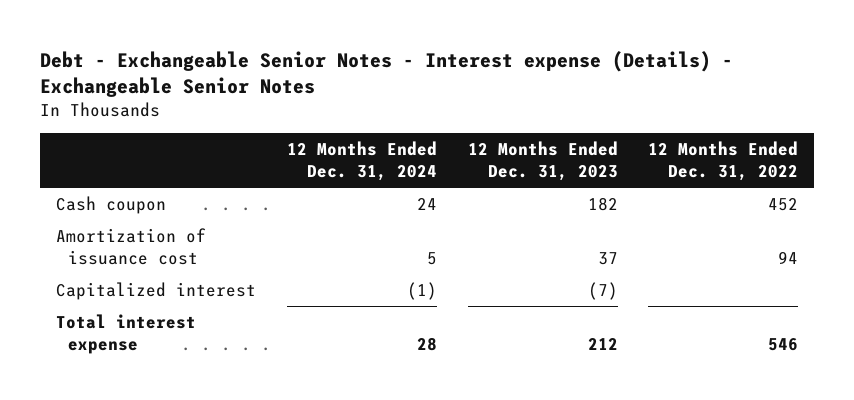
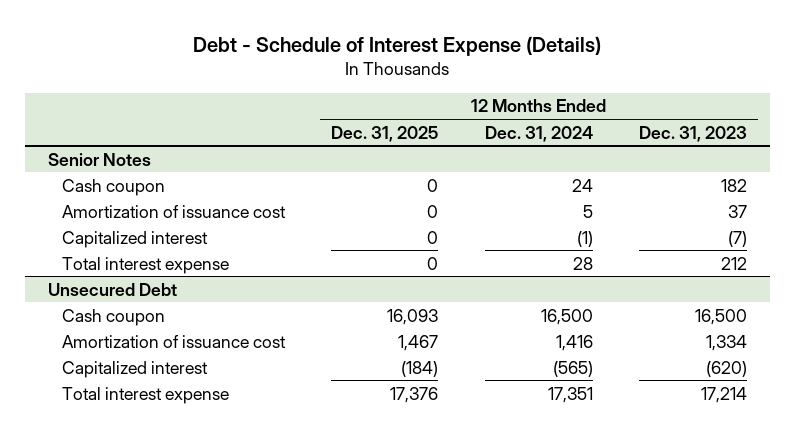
- Debt - Exchangeable Senior Notes - Interest expense (Details) - Exchangeable Senior Notes
+ Debt - Schedule of Interest Expense (Details)
- | 12 Months Ended Dec. 31, 2024 | 12 Months Ended Dec. 31, 2023 | 12 Months Ended Dec. 31, 2022
+ | 12 Months Ended Dec. 31, 2025 | 12 Months Ended Dec. 31, 2024 | 12 Months Ended Dec. 31, 2023
+ Senior Notes
+ Unsecured Debt
+ Cash coupon | 16,093 | 16,500 | 16,500
+ Amortization of issuance cost | 1,467 | 1,416 | 1,334
+ Capitalized interest | (184) | (565) | (620)
+ Total interest expense | 17,376 | 17,351 | 17,214

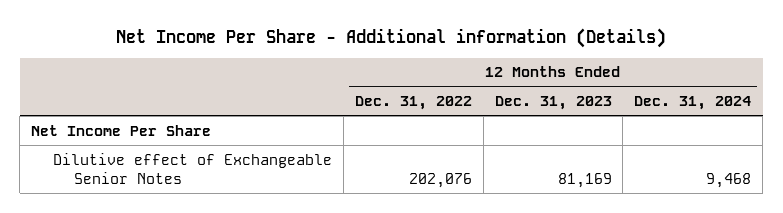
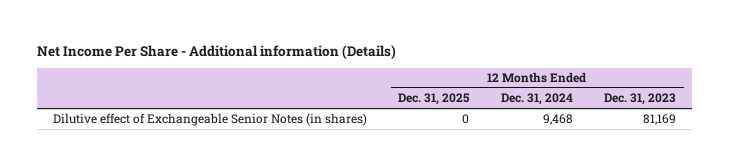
- | 12 Months Ended Dec. 31, 2022 | 12 Months Ended Dec. 31, 2023 | 12 Months Ended Dec. 31, 2024
+ | 12 Months Ended Dec. 31, 2025 | 12 Months Ended Dec. 31, 2024 | 12 Months Ended Dec. 31, 2023
- Net Income Per Share
- Dilutive effect of Exchangeable Senior Notes | 202,076 | 81,169 | 9,468
+ Dilutive effect of Exchangeable Senior Notes (in shares) | 0 | 9,468 | 81,169

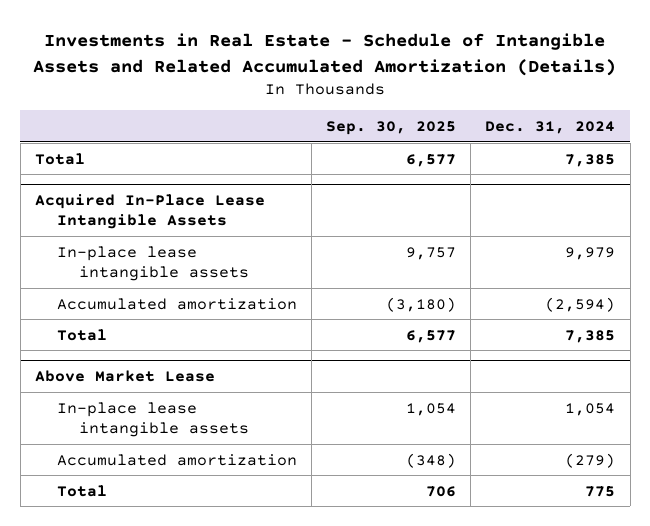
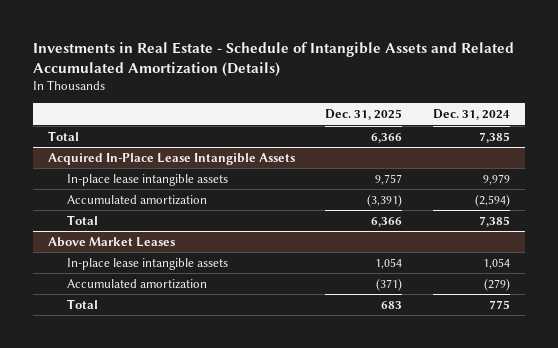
- | Sep. 30, 2025 | Dec. 31, 2024
+ | Dec. 31, 2025 | Dec. 31, 2024
- Above Market Lease
+ Above Market Leases

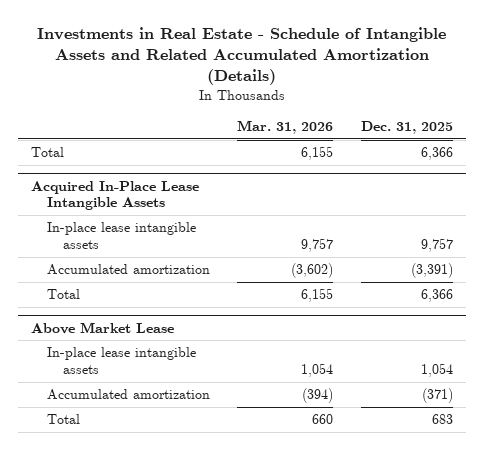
- | Dec. 31, 2025 | Dec. 31, 2024
+ | Mar. 31, 2026 | Dec. 31, 2025
- Above Market Leases
+ Above Market Lease

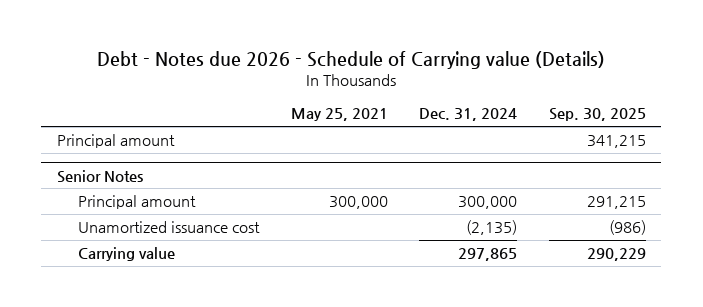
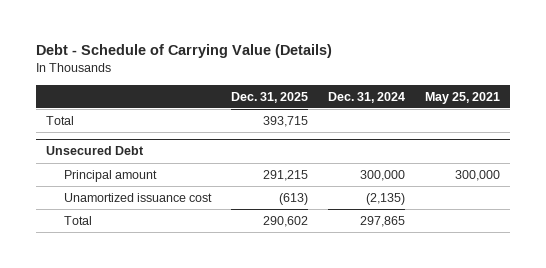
- Debt - Notes due 2026 - Schedule of Carrying value (Details)
+ Debt - Schedule of Carrying Value (Details)
- | May 25, 2021 | Dec. 31, 2024 | Sep. 30, 2025
+ | Dec. 31, 2025 | Dec. 31, 2024 | May 25, 2021
- Principal amount | | | 341,215
- Senior Notes
+ Total | 393,715 | |
+ Unsecured Debt
- Carrying value | | 297,865 | 290,229
+ Total | 290,602 | 297,865 |

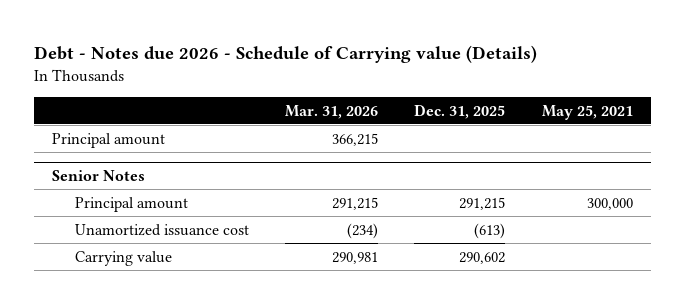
- Debt - Schedule of Carrying Value (Details)
+ Debt - Notes due 2026 - Schedule of Carrying value (Details)
- | Dec. 31, 2025 | Dec. 31, 2024 | May 25, 2021
+ | Mar. 31, 2026 | Dec. 31, 2025 | May 25, 2021
- Total | 393,715 | |
- Unsecured Debt
+ Principal amount | 366,215 | |
+ Senior Notes
- Total | 290,602 | 297,865 |
+ Carrying value | 290,981 | 290,602 |

